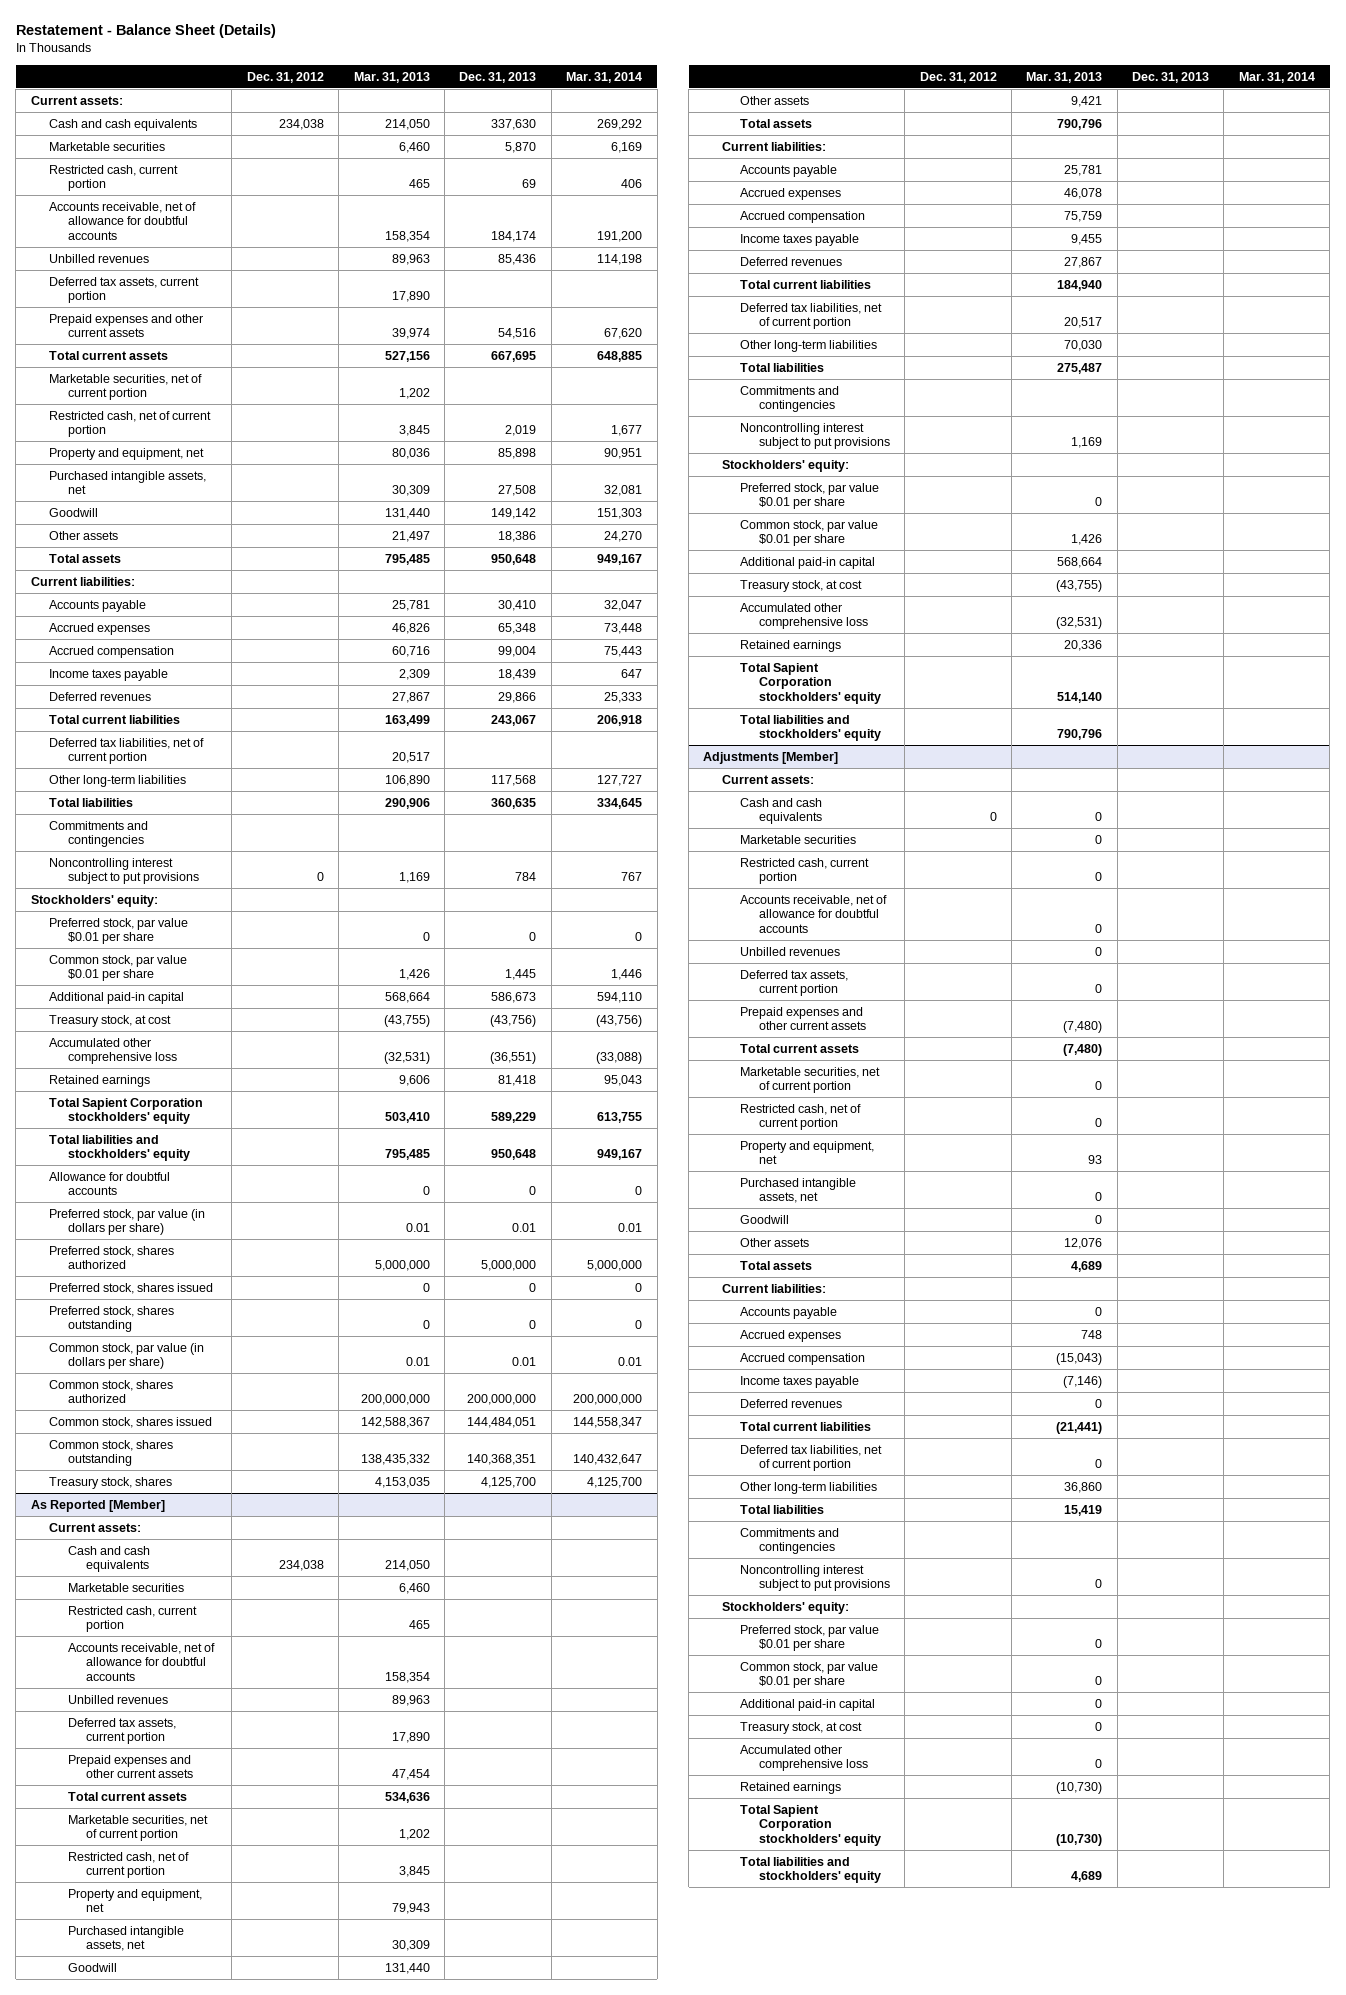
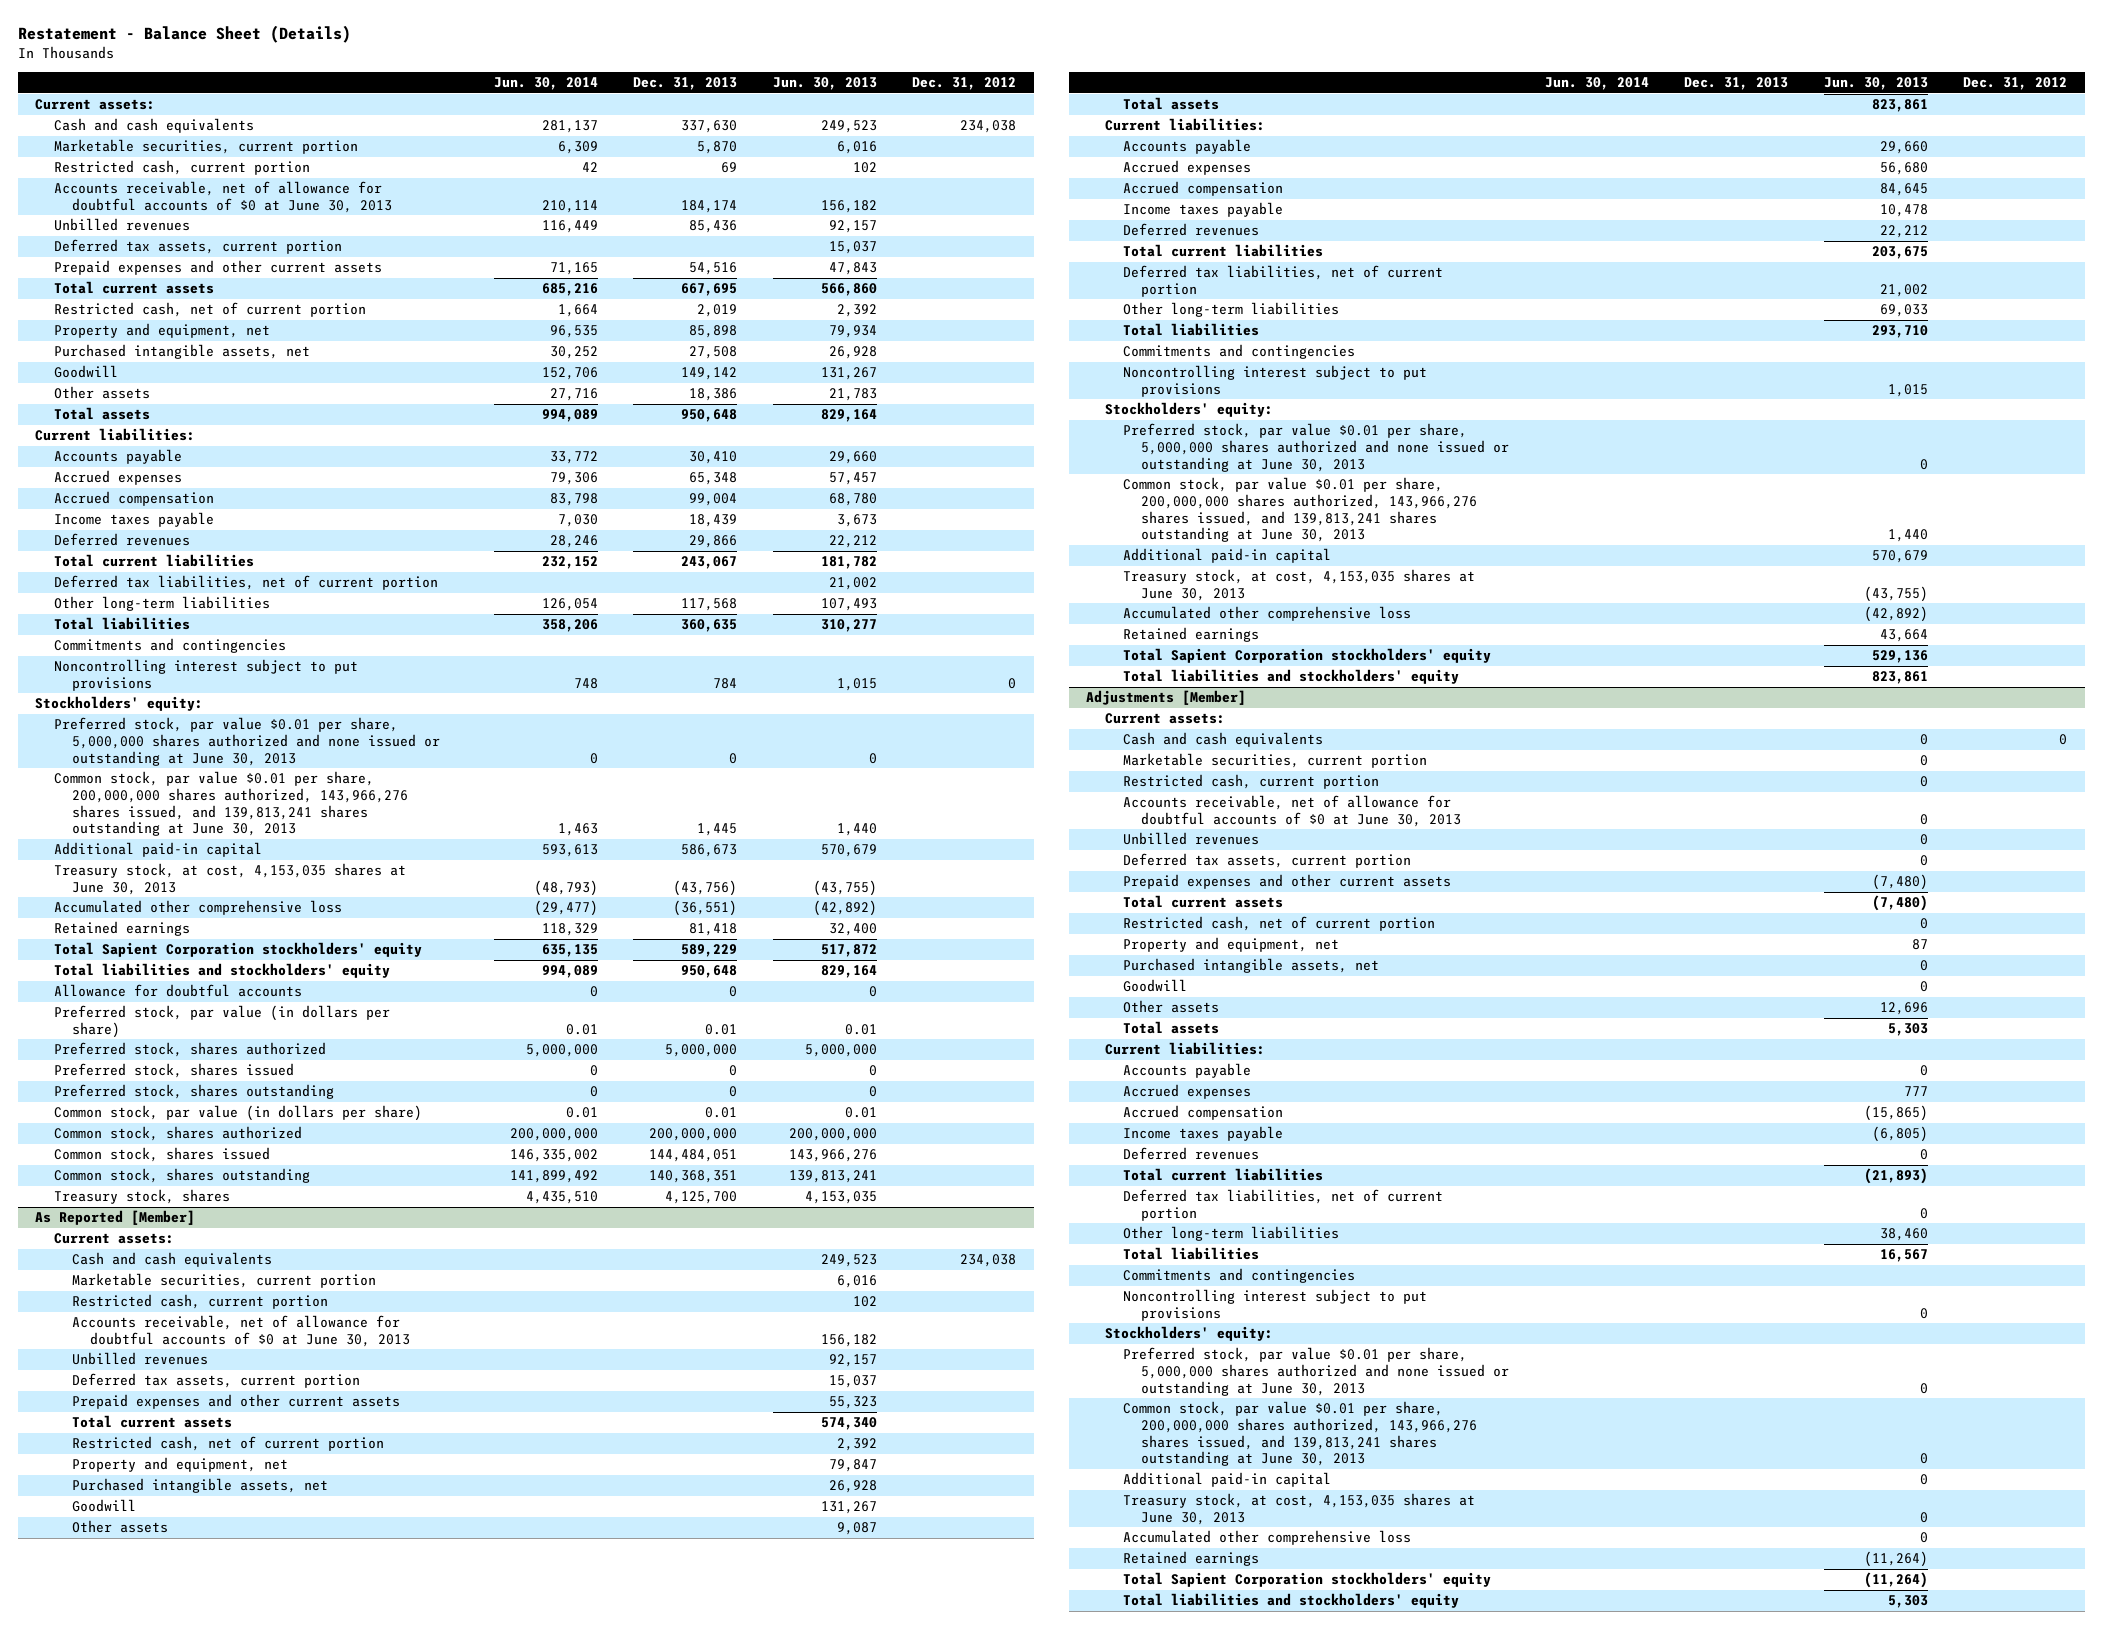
- | Dec. 31, 2012 | Mar. 31, 2013 | Dec. 31, 2013 | Mar. 31, 2014
+ | Jun. 30, 2014 | Dec. 31, 2013 | Jun. 30, 2013 | Dec. 31, 2012
- Marketable securities | | 6,460 | 5,870 | 6,169
+ Marketable securities, current portion | 6,309 | 5,870 | 6,016 |
- Accounts receivable, net of allowance for doubtful accounts | | 158,354 | 184,174 | 191,200
+ Accounts receivable, net of allowance for doubtful accounts of $0 at June 30, 2013 | 210,114 | 184,174 | 156,182 |
- Marketable securities, net of current portion | | 1,202 | |
- Preferred stock, par value $0.01 per share | | 0 | 0 | 0
- Common stock, par value $0.01 per share | | 1,426 | 1,445 | 1,446
+ Preferred stock, par value $0.01 per share, 5,000,000 shares authorized and none issued or outstanding at June 30, 2013 | 0 | 0 | 0 |
+ Common stock, par value $0.01 per share, 200,000,000 shares authorized, 143,966,276 shares issued, and 139,813,241 shares outstanding at June 30, 2013 | 1,463 | 1,445 | 1,440 |
- Treasury stock, at cost | | (43,755) | (43,756) | (43,756)
+ Treasury stock, at cost, 4,153,035 shares at June 30, 2013 | (48,793) | (43,756) | (43,755) |
@ As Reported [Member]
- Marketable securities | | 6,460 | |
+ Marketable securities, current portion | | | 6,016 |
- Accounts receivable, net of allowance for doubtful accounts | | 158,354 | |
+ Accounts receivable, net of allowance for doubtful accounts of $0 at June 30, 2013 | | | 156,182 |
- Marketable securities, net of current portion | | 1,202 | |
- Preferred stock, par value $0.01 per share | | 0 | |
- Common stock, par value $0.01 per share | | 1,426 | |
+ Preferred stock, par value $0.01 per share, 5,000,000 shares authorized and none issued or outstanding at June 30, 2013 | | | 0 |
+ Common stock, par value $0.01 per share, 200,000,000 shares authorized, 143,966,276 shares issued, and 139,813,241 shares outstanding at June 30, 2013 | | | 1,440 |
- Treasury stock, at cost | | (43,755) | |
+ Treasury stock, at cost, 4,153,035 shares at June 30, 2013 | | | (43,755) |
@ Adjustments [Member]
- Marketable securities | | 0 | |
+ Marketable securities, current portion | | | 0 |
- Accounts receivable, net of allowance for doubtful accounts | | 0 | |
+ Accounts receivable, net of allowance for doubtful accounts of $0 at June 30, 2013 | | | 0 |
- Marketable securities, net of current portion | | 0 | |
- Preferred stock, par value $0.01 per share | | 0 | |
- Common stock, par value $0.01 per share | | 0 | |
+ Preferred stock, par value $0.01 per share, 5,000,000 shares authorized and none issued or outstanding at June 30, 2013 | | | 0 |
+ Common stock, par value $0.01 per share, 200,000,000 shares authorized, 143,966,276 shares issued, and 139,813,241 shares outstanding at June 30, 2013 | | | 0 |
- Treasury stock, at cost | | 0 | |
+ Treasury stock, at cost, 4,153,035 shares at June 30, 2013 | | | 0 |

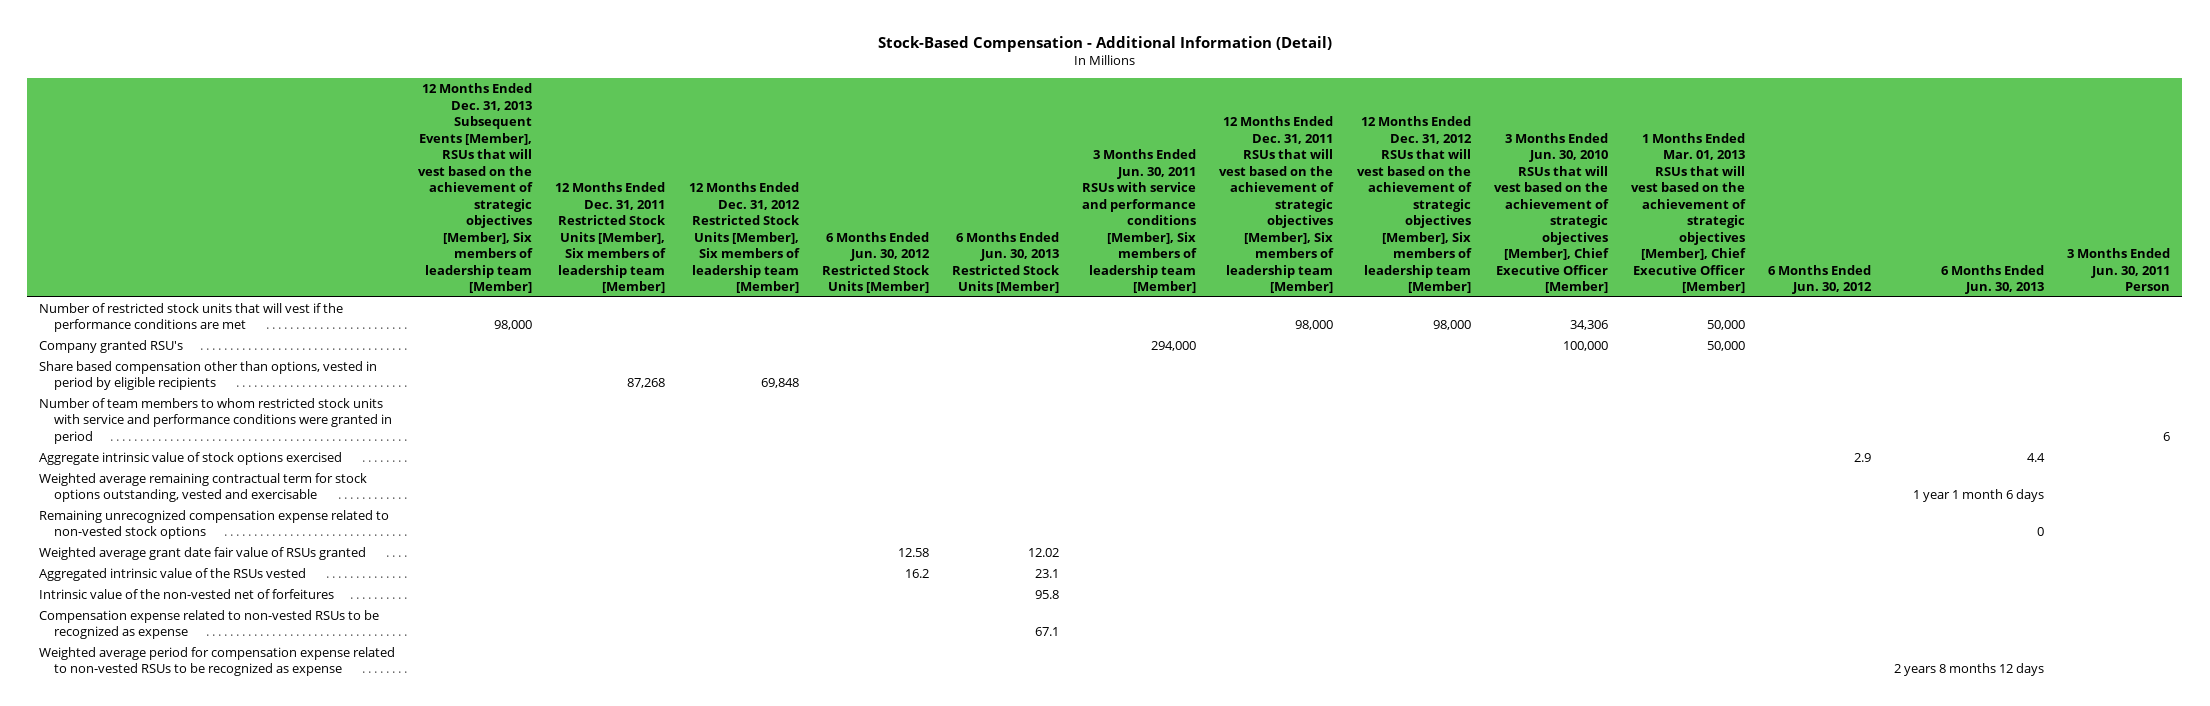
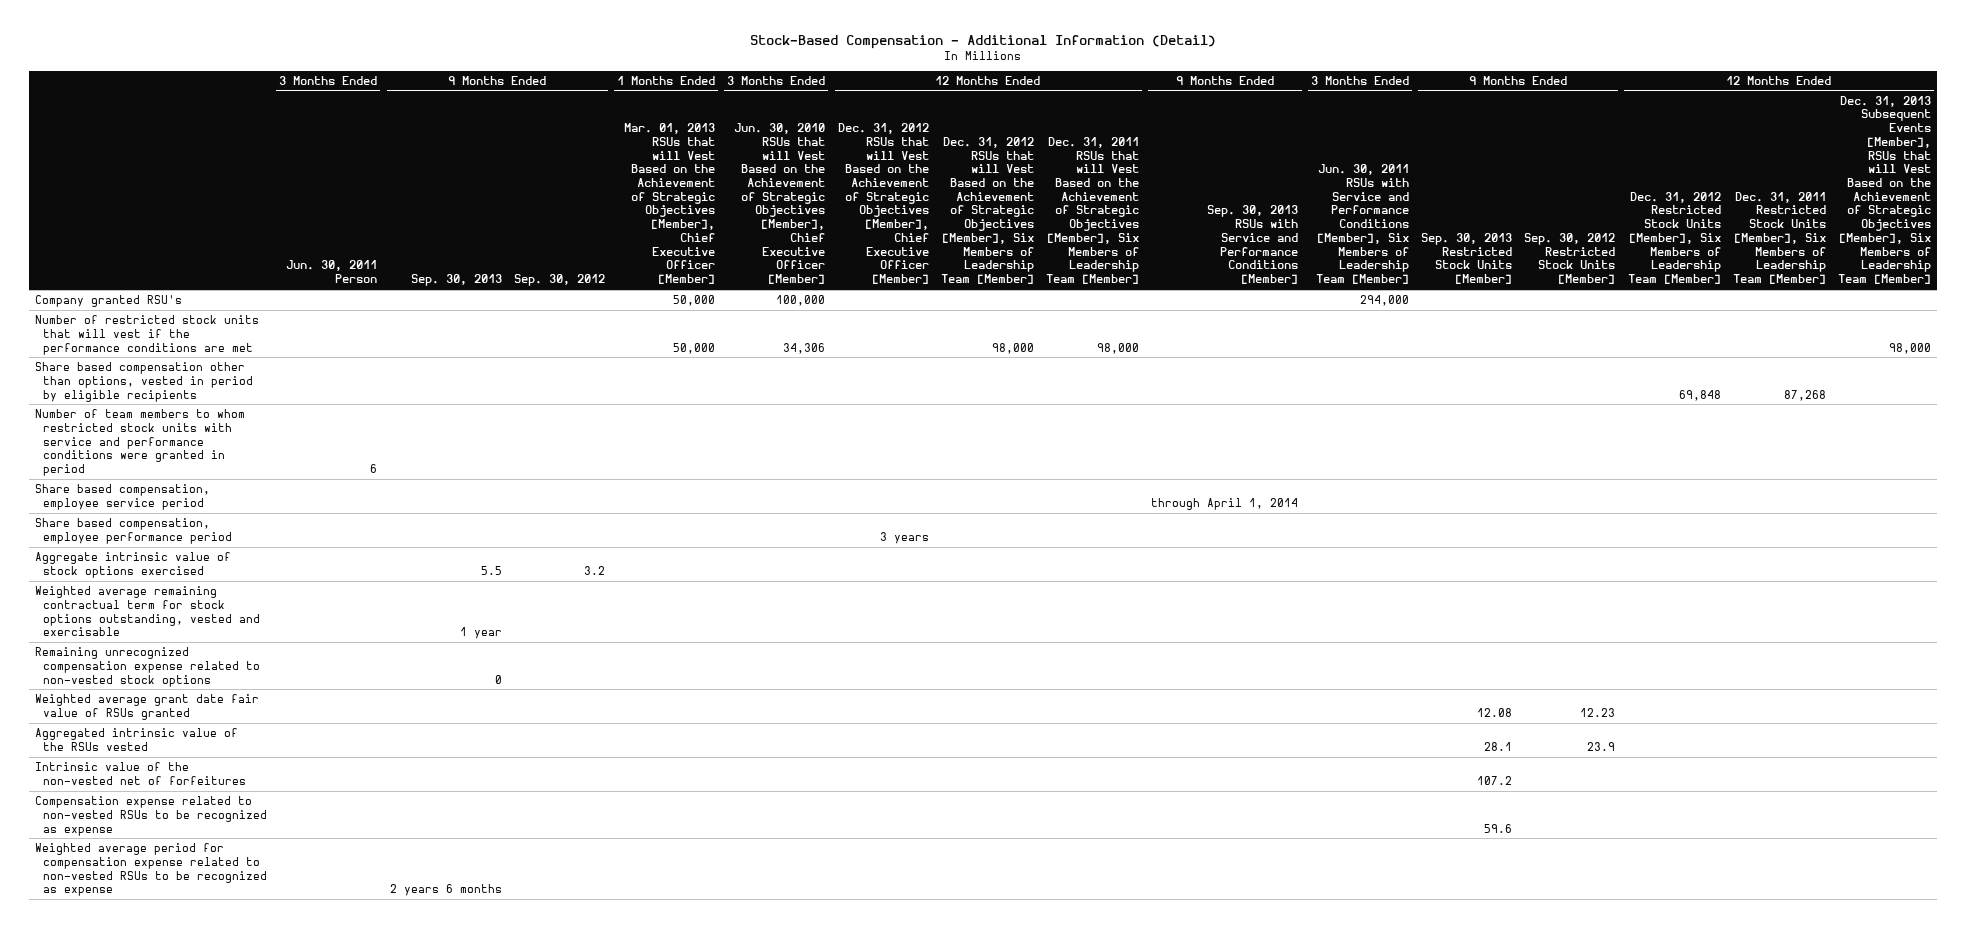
- | 12 Months Ended Dec. 31, 2013 Subsequent Events [Member], RSUs that will vest based on the achievement of strategic objectives [Member], Six members of leadership team [Member] | 12 Months Ended Dec. 31, 2011 Restricted Stock Units [Member], Six members of leadership team [Member] | 12 Months Ended Dec. 31, 2012 Restricted Stock Units [Member], Six members of leadership team [Member] | 6 Months Ended Jun. 30, 2012 Restricted Stock Units [Member] | 6 Months Ended Jun. 30, 2013 Restricted Stock Units [Member] | 3 Months Ended Jun. 30, 2011 RSUs with service and performance conditions [Member], Six members of leadership team [Member] | 12 Months Ended Dec. 31, 2011 RSUs that will vest based on the achievement of strategic objectives [Member], Six members of leadership team [Member] | 12 Months Ended Dec. 31, 2012 RSUs that will vest based on the achievement of strategic objectives [Member], Six members of leadership team [Member] | 3 Months Ended Jun. 30, 2010 RSUs that will vest based on the achievement of strategic objectives [Member], Chief Executive Officer [Member] | 1 Months Ended Mar. 01, 2013 RSUs that will vest based on the achievement of strategic objectives [Member], Chief Executive Officer [Member] | 6 Months Ended Jun. 30, 2012 | 6 Months Ended Jun. 30, 2013 | 3 Months Ended Jun. 30, 2011 Person
+ | 3 Months Ended Jun. 30, 2011 Person | 9 Months Ended Sep. 30, 2013 | 9 Months Ended Sep. 30, 2012 | 1 Months Ended Mar. 01, 2013 RSUs that will Vest Based on the Achievement of Strategic Objectives [Member], Chief Executive Officer [Member] | 3 Months Ended Jun. 30, 2010 RSUs that will Vest Based on the Achievement of Strategic Objectives [Member], Chief Executive Officer [Member] | 12 Months Ended Dec. 31, 2012 RSUs that will Vest Based on the Achievement of Strategic Objectives [Member], Chief Executive Officer [Member] | 12 Months Ended Dec. 31, 2012 RSUs that will Vest Based on the Achievement of Strategic Objectives [Member], Six Members of Leadership Team [Member] | 12 Months Ended Dec. 31, 2011 RSUs that will Vest Based on the Achievement of Strategic Objectives [Member], Six Members of Leadership Team [Member] | 9 Months Ended Sep. 30, 2013 RSUs with Service and Performance Conditions [Member] | 3 Months Ended Jun. 30, 2011 RSUs with Service and Performance Conditions [Member], Six Members of Leadership Team [Member] | 9 Months Ended Sep. 30, 2013 Restricted Stock Units [Member] | 9 Months Ended Sep. 30, 2012 Restricted Stock Units [Member] | 12 Months Ended Dec. 31, 2012 Restricted Stock Units [Member], Six Members of Leadership Team [Member] | 12 Months Ended Dec. 31, 2011 Restricted Stock Units [Member], Six Members of Leadership Team [Member] | 12 Months Ended Dec. 31, 2013 Subsequent Events [Member], RSUs that will Vest Based on the Achievement of Strategic Objectives [Member], Six Members of Leadership Team [Member]
moved down: Number of restricted stock units that will vest if the performance conditions are met | | | | 50,000 | 34,306 | | 98,000 | 98,000 | | | | | | | 98,000
+ Share based compensation, employee service period | | | | | | | | | through April 1, 2014 | | | | | |
+ Share based compensation, employee performance period | | | | | | 3 years | | | | | | | | |

